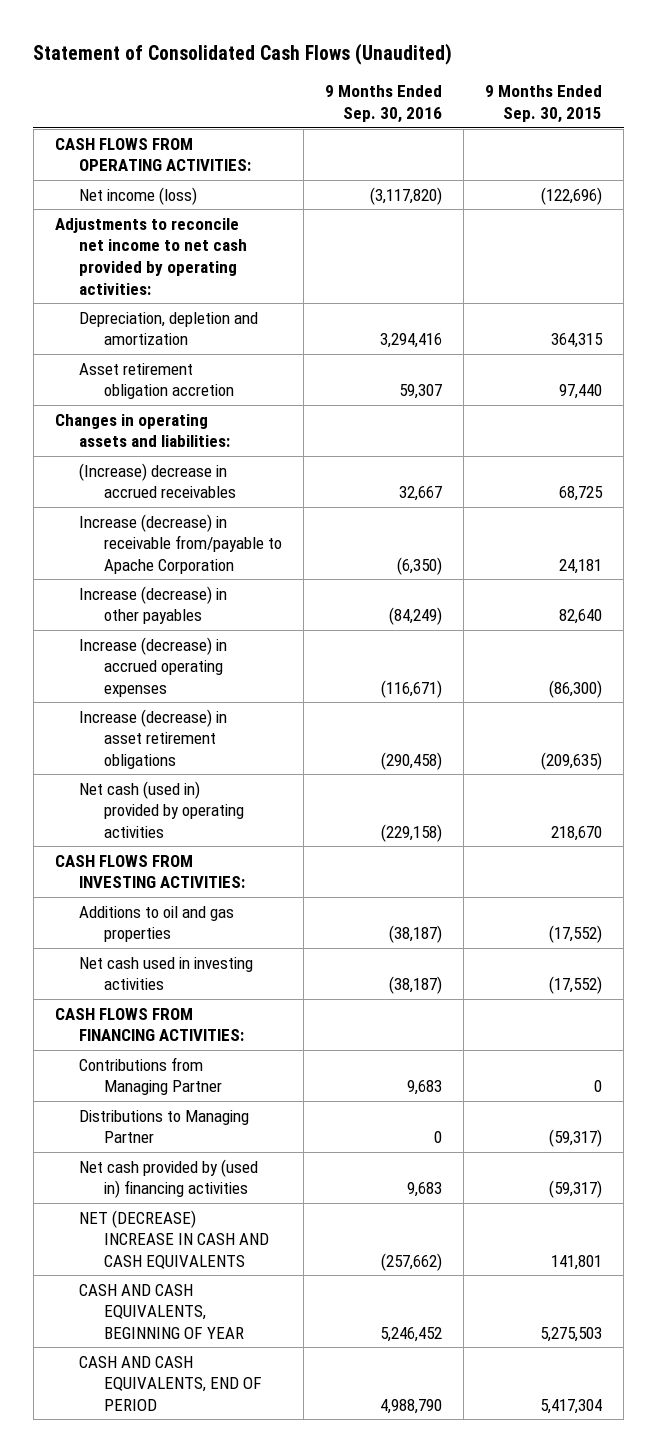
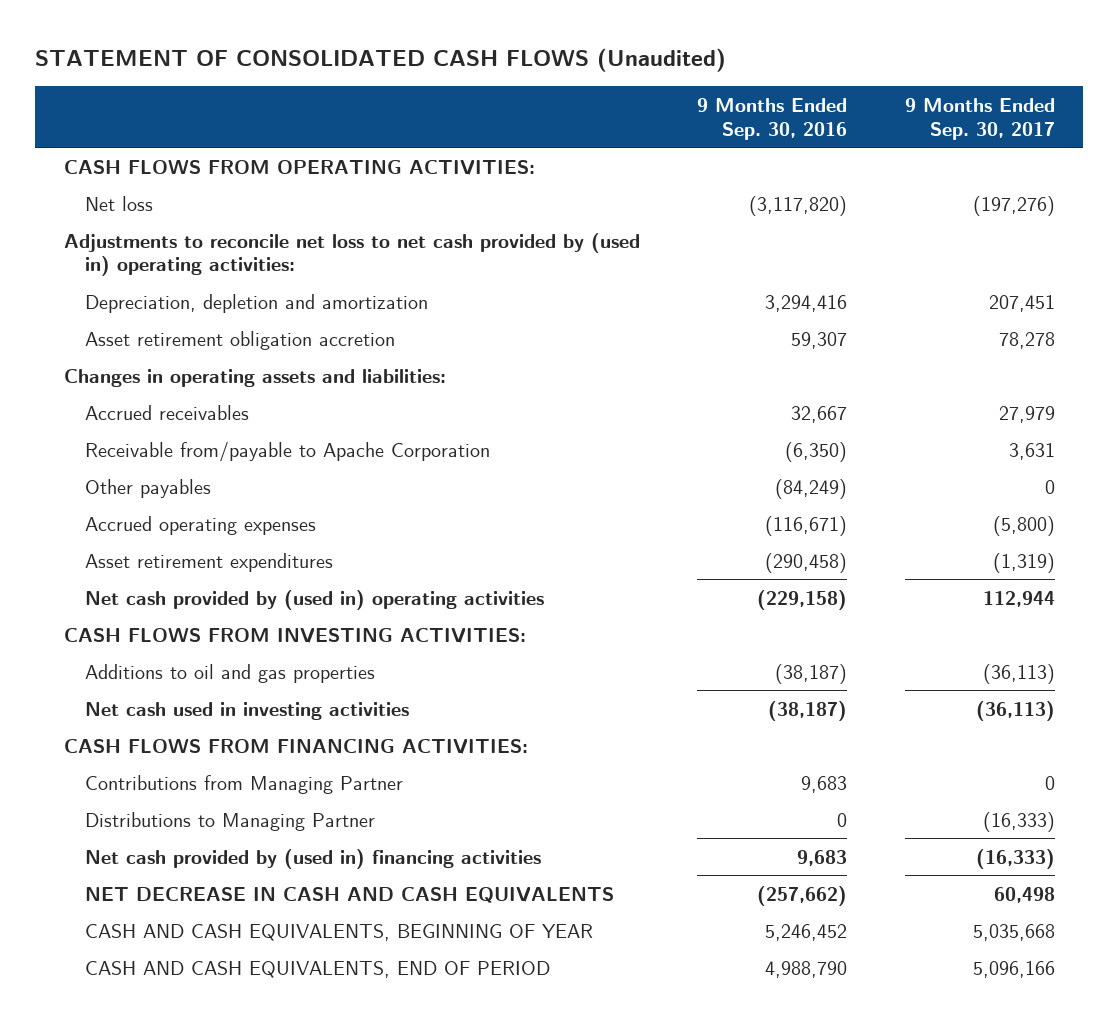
- Statement of Consolidated Cash Flows (Unaudited)
+ STATEMENT OF CONSOLIDATED CASH FLOWS (Unaudited)
- | 9 Months Ended Sep. 30, 2016 | 9 Months Ended Sep. 30, 2015
+ | 9 Months Ended Sep. 30, 2016 | 9 Months Ended Sep. 30, 2017
- Net income (loss) | (3,117,820) | (122,696)
- Adjustments to reconcile net income to net cash provided by operating activities:
+ Net loss | (3,117,820) | (197,276)
+ Adjustments to reconcile net loss to net cash provided by (used in) operating activities:
- (Increase) decrease in accrued receivables | 32,667 | 68,725
- Increase (decrease) in receivable from/payable to Apache Corporation | (6,350) | 24,181
- Increase (decrease) in other payables | (84,249) | 82,640
- Increase (decrease) in accrued operating expenses | (116,671) | (86,300)
- Increase (decrease) in asset retirement obligations | (290,458) | (209,635)
- Net cash (used in) provided by operating activities | (229,158) | 218,670
+ Accrued receivables | 32,667 | 27,979
+ Receivable from/payable to Apache Corporation | (6,350) | 3,631
+ Other payables | (84,249) | 0
+ Accrued operating expenses | (116,671) | (5,800)
+ Asset retirement expenditures | (290,458) | (1,319)
+ Net cash provided by (used in) operating activities | (229,158) | 112,944
- NET (DECREASE) INCREASE IN CASH AND CASH EQUIVALENTS | (257,662) | 141,801
+ NET DECREASE IN CASH AND CASH EQUIVALENTS | (257,662) | 60,498

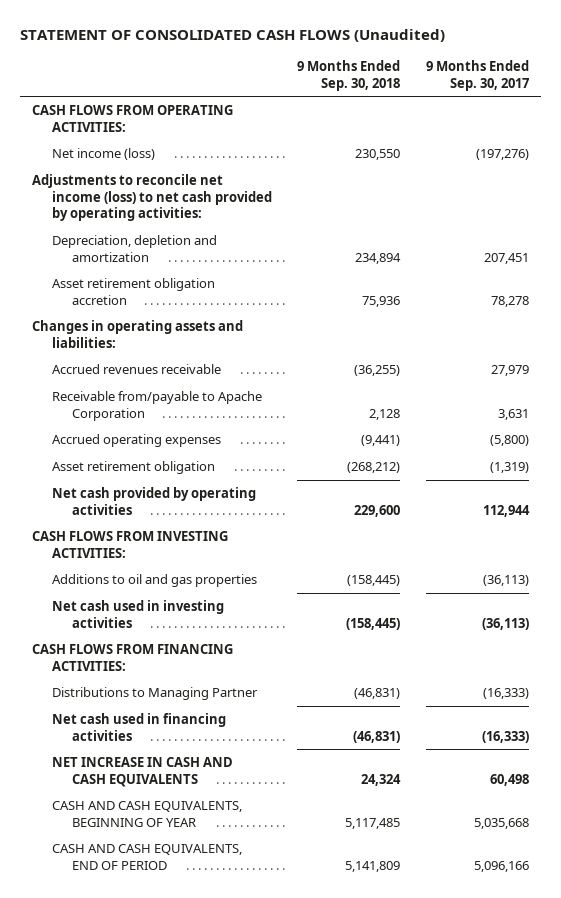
- | 9 Months Ended Sep. 30, 2016 | 9 Months Ended Sep. 30, 2017
+ | 9 Months Ended Sep. 30, 2018 | 9 Months Ended Sep. 30, 2017
- Net loss | (3,117,820) | (197,276)
- Adjustments to reconcile net loss to net cash provided by (used in) operating activities:
+ Net income (loss) | 230,550 | (197,276)
+ Adjustments to reconcile net income (loss) to net cash provided by operating activities:
- Accrued receivables | 32,667 | 27,979
+ Accrued revenues receivable | (36,255) | 27,979
- Other payables | (84,249) | 0
- Asset retirement expenditures | (290,458) | (1,319)
- Net cash provided by (used in) operating activities | (229,158) | 112,944
+ Asset retirement obligation | (268,212) | (1,319)
+ Net cash provided by operating activities | 229,600 | 112,944
- Contributions from Managing Partner | 9,683 | 0
- Net cash provided by (used in) financing activities | 9,683 | (16,333)
- NET DECREASE IN CASH AND CASH EQUIVALENTS | (257,662) | 60,498
+ Net cash used in financing activities | (46,831) | (16,333)
+ NET INCREASE IN CASH AND CASH EQUIVALENTS | 24,324 | 60,498

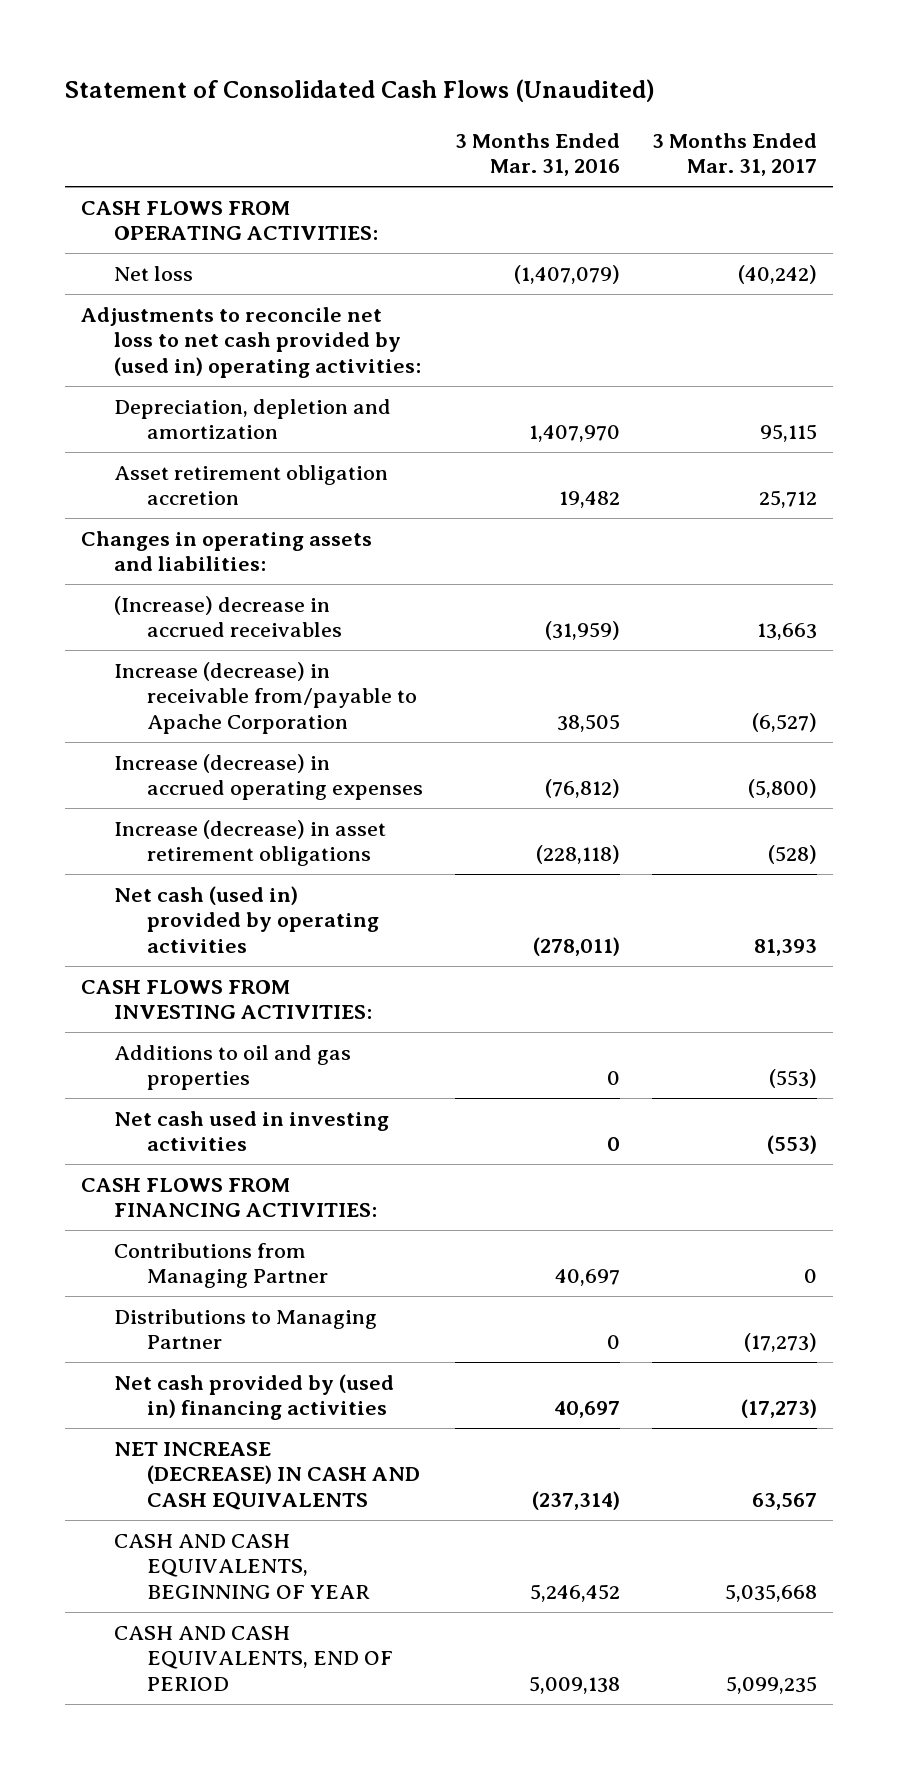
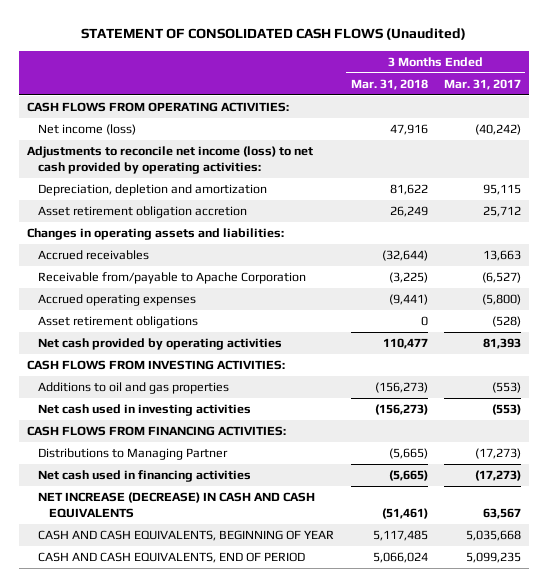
- Statement of Consolidated Cash Flows (Unaudited)
+ STATEMENT OF CONSOLIDATED CASH FLOWS (Unaudited)
- | 3 Months Ended Mar. 31, 2016 | 3 Months Ended Mar. 31, 2017
+ | 3 Months Ended Mar. 31, 2018 | 3 Months Ended Mar. 31, 2017
- Net loss | (1,407,079) | (40,242)
- Adjustments to reconcile net loss to net cash provided by (used in) operating activities:
+ Net income (loss) | 47,916 | (40,242)
+ Adjustments to reconcile net income (loss) to net cash provided by operating activities:
- (Increase) decrease in accrued receivables | (31,959) | 13,663
- Increase (decrease) in receivable from/payable to Apache Corporation | 38,505 | (6,527)
- Increase (decrease) in accrued operating expenses | (76,812) | (5,800)
- Increase (decrease) in asset retirement obligations | (228,118) | (528)
- Net cash (used in) provided by operating activities | (278,011) | 81,393
+ Accrued receivables | (32,644) | 13,663
+ Receivable from/payable to Apache Corporation | (3,225) | (6,527)
+ Accrued operating expenses | (9,441) | (5,800)
+ Asset retirement obligations | 0 | (528)
+ Net cash provided by operating activities | 110,477 | 81,393
- Contributions from Managing Partner | 40,697 | 0
- Net cash provided by (used in) financing activities | 40,697 | (17,273)
+ Net cash used in financing activities | (5,665) | (17,273)

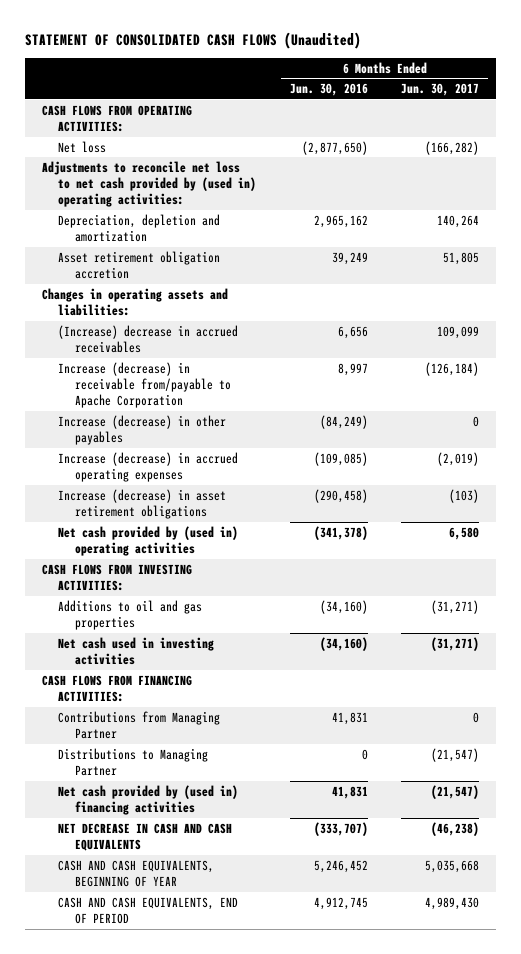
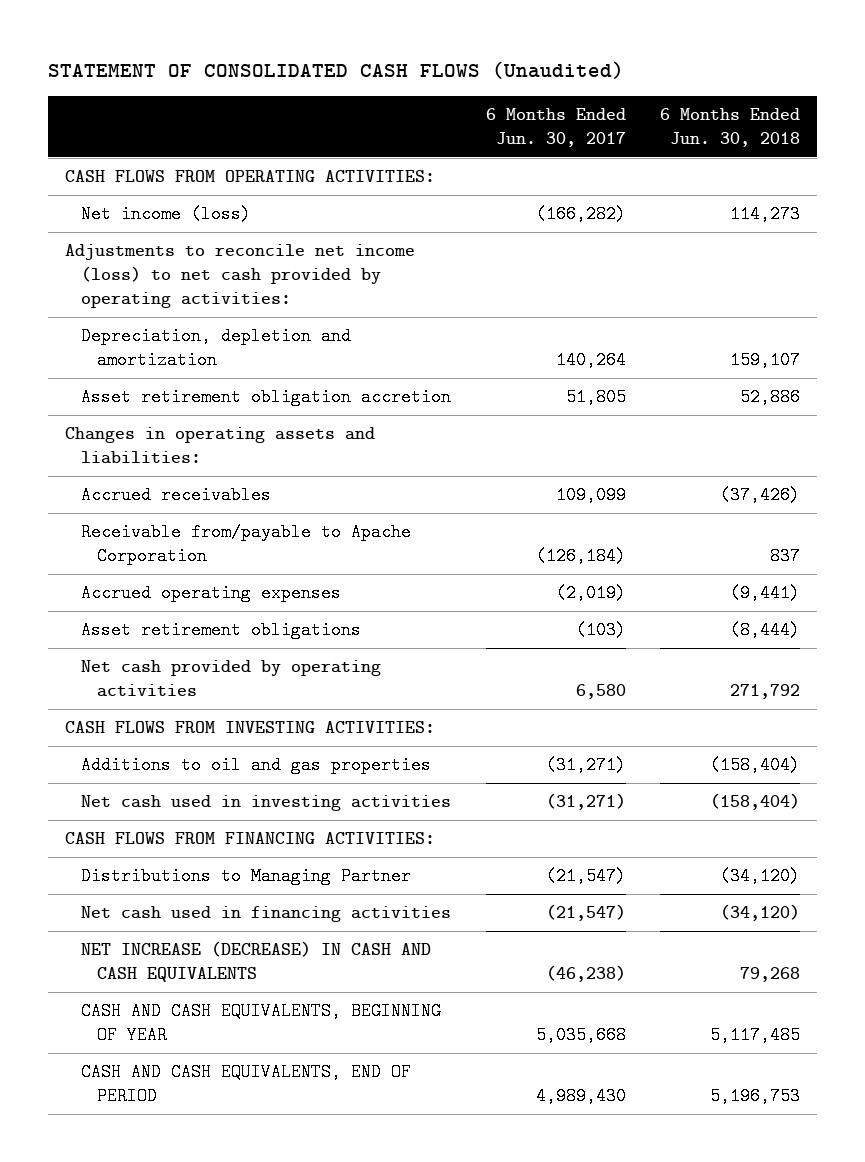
- | 6 Months Ended Jun. 30, 2016 | 6 Months Ended Jun. 30, 2017
+ | 6 Months Ended Jun. 30, 2017 | 6 Months Ended Jun. 30, 2018
- Net loss | (2,877,650) | (166,282)
- Adjustments to reconcile net loss to net cash provided by (used in) operating activities:
+ Net income (loss) | (166,282) | 114,273
+ Adjustments to reconcile net income (loss) to net cash provided by operating activities:
- (Increase) decrease in accrued receivables | 6,656 | 109,099
- Increase (decrease) in receivable from/payable to Apache Corporation | 8,997 | (126,184)
- Increase (decrease) in other payables | (84,249) | 0
- Increase (decrease) in accrued operating expenses | (109,085) | (2,019)
- Increase (decrease) in asset retirement obligations | (290,458) | (103)
- Net cash provided by (used in) operating activities | (341,378) | 6,580
+ Accrued receivables | 109,099 | (37,426)
+ Receivable from/payable to Apache Corporation | (126,184) | 837
+ Accrued operating expenses | (2,019) | (9,441)
+ Asset retirement obligations | (103) | (8,444)
+ Net cash provided by operating activities | 6,580 | 271,792
- Contributions from Managing Partner | 41,831 | 0
- Net cash provided by (used in) financing activities | 41,831 | (21,547)
- NET DECREASE IN CASH AND CASH EQUIVALENTS | (333,707) | (46,238)
+ Net cash used in financing activities | (21,547) | (34,120)
+ NET INCREASE (DECREASE) IN CASH AND CASH EQUIVALENTS | (46,238) | 79,268

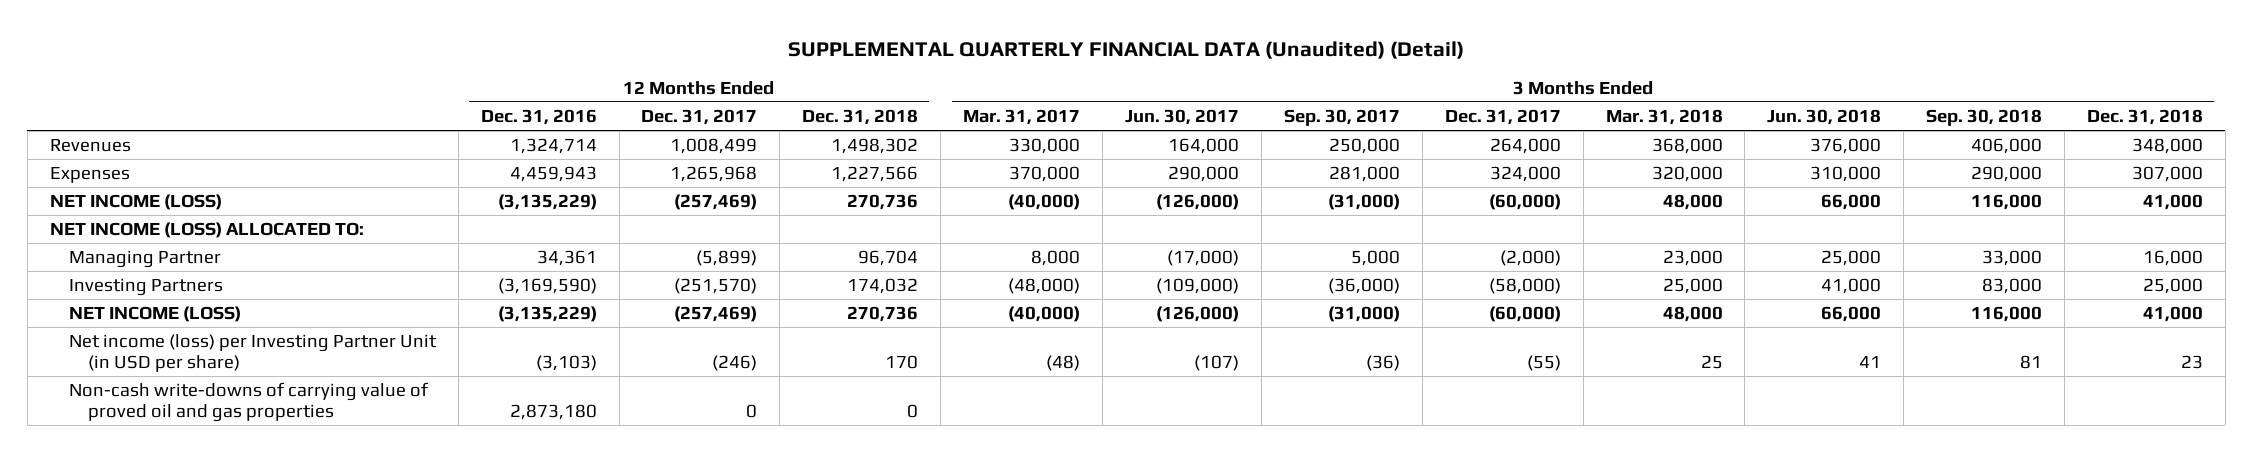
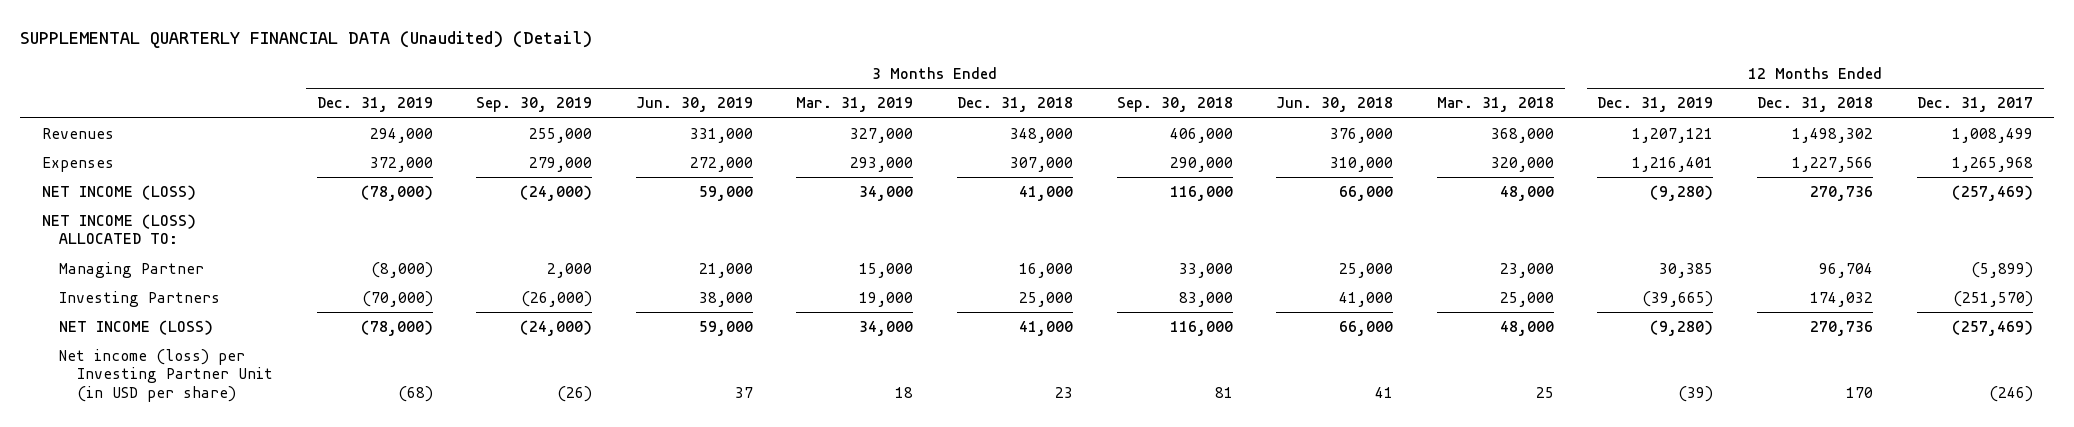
- | 12 Months Ended Dec. 31, 2016 | 12 Months Ended Dec. 31, 2017 | 12 Months Ended Dec. 31, 2018 | 3 Months Ended Mar. 31, 2017 | 3 Months Ended Jun. 30, 2017 | 3 Months Ended Sep. 30, 2017 | 3 Months Ended Dec. 31, 2017 | 3 Months Ended Mar. 31, 2018 | 3 Months Ended Jun. 30, 2018 | 3 Months Ended Sep. 30, 2018 | 3 Months Ended Dec. 31, 2018
+ | 3 Months Ended Dec. 31, 2019 | 3 Months Ended Sep. 30, 2019 | 3 Months Ended Jun. 30, 2019 | 3 Months Ended Mar. 31, 2019 | 3 Months Ended Dec. 31, 2018 | 3 Months Ended Sep. 30, 2018 | 3 Months Ended Jun. 30, 2018 | 3 Months Ended Mar. 31, 2018 | 12 Months Ended Dec. 31, 2019 | 12 Months Ended Dec. 31, 2018 | 12 Months Ended Dec. 31, 2017
- Non-cash write-downs of carrying value of proved oil and gas properties | 2,873,180 | 0 | 0 | | | | | | | |

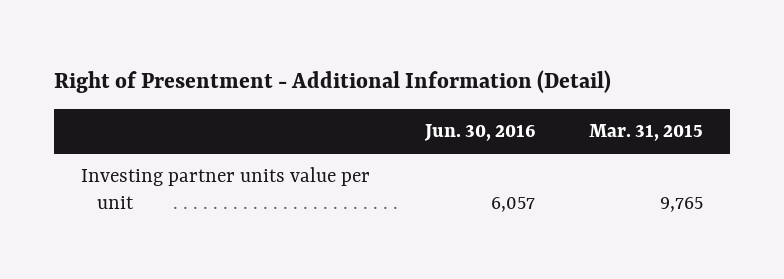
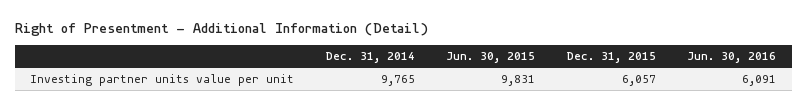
- | Jun. 30, 2016 | Mar. 31, 2015
+ | Dec. 31, 2014 | Jun. 30, 2015 | Dec. 31, 2015 | Jun. 30, 2016
- Investing partner units value per unit | 6,057 | 9,765
+ Investing partner units value per unit | 9,765 | 9,831 | 6,057 | 6,091

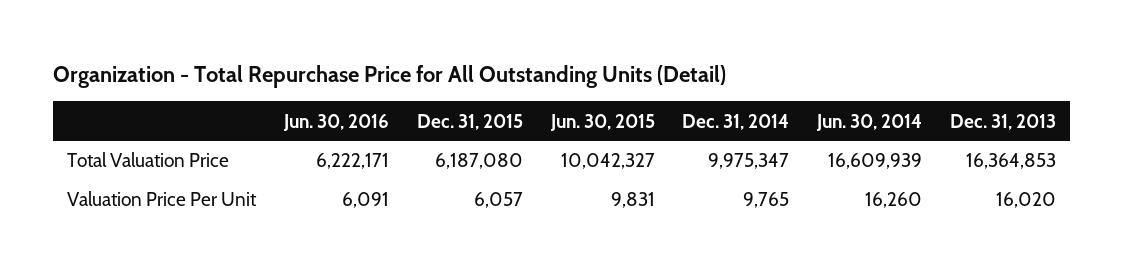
- Right of Presentment - Additional Information (Detail)
+ Organization - Total Repurchase Price for All Outstanding Units (Detail)
- | Dec. 31, 2014 | Jun. 30, 2015 | Dec. 31, 2015 | Jun. 30, 2016
+ | Jun. 30, 2016 | Dec. 31, 2015 | Jun. 30, 2015 | Dec. 31, 2014 | Jun. 30, 2014 | Dec. 31, 2013
- Investing partner units value per unit | 9,765 | 9,831 | 6,057 | 6,091
+ Total Valuation Price | 6,222,171 | 6,187,080 | 10,042,327 | 9,975,347 | 16,609,939 | 16,364,853
+ Valuation Price Per Unit | 6,091 | 6,057 | 9,831 | 9,765 | 16,260 | 16,020

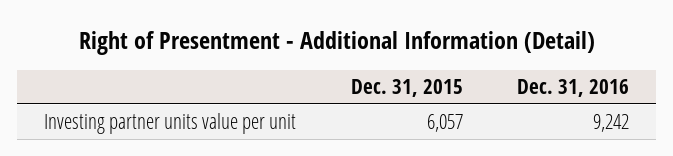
- Organization - Total Repurchase Price for All Outstanding Units (Detail)
+ Right of Presentment - Additional Information (Detail)
- | Jun. 30, 2016 | Dec. 31, 2015 | Jun. 30, 2015 | Dec. 31, 2014 | Jun. 30, 2014 | Dec. 31, 2013
+ | Dec. 31, 2015 | Dec. 31, 2016
- Total Valuation Price | 6,222,171 | 6,187,080 | 10,042,327 | 9,975,347 | 16,609,939 | 16,364,853
- Valuation Price Per Unit | 6,091 | 6,057 | 9,831 | 9,765 | 16,260 | 16,020
+ Investing partner units value per unit | 6,057 | 9,242

